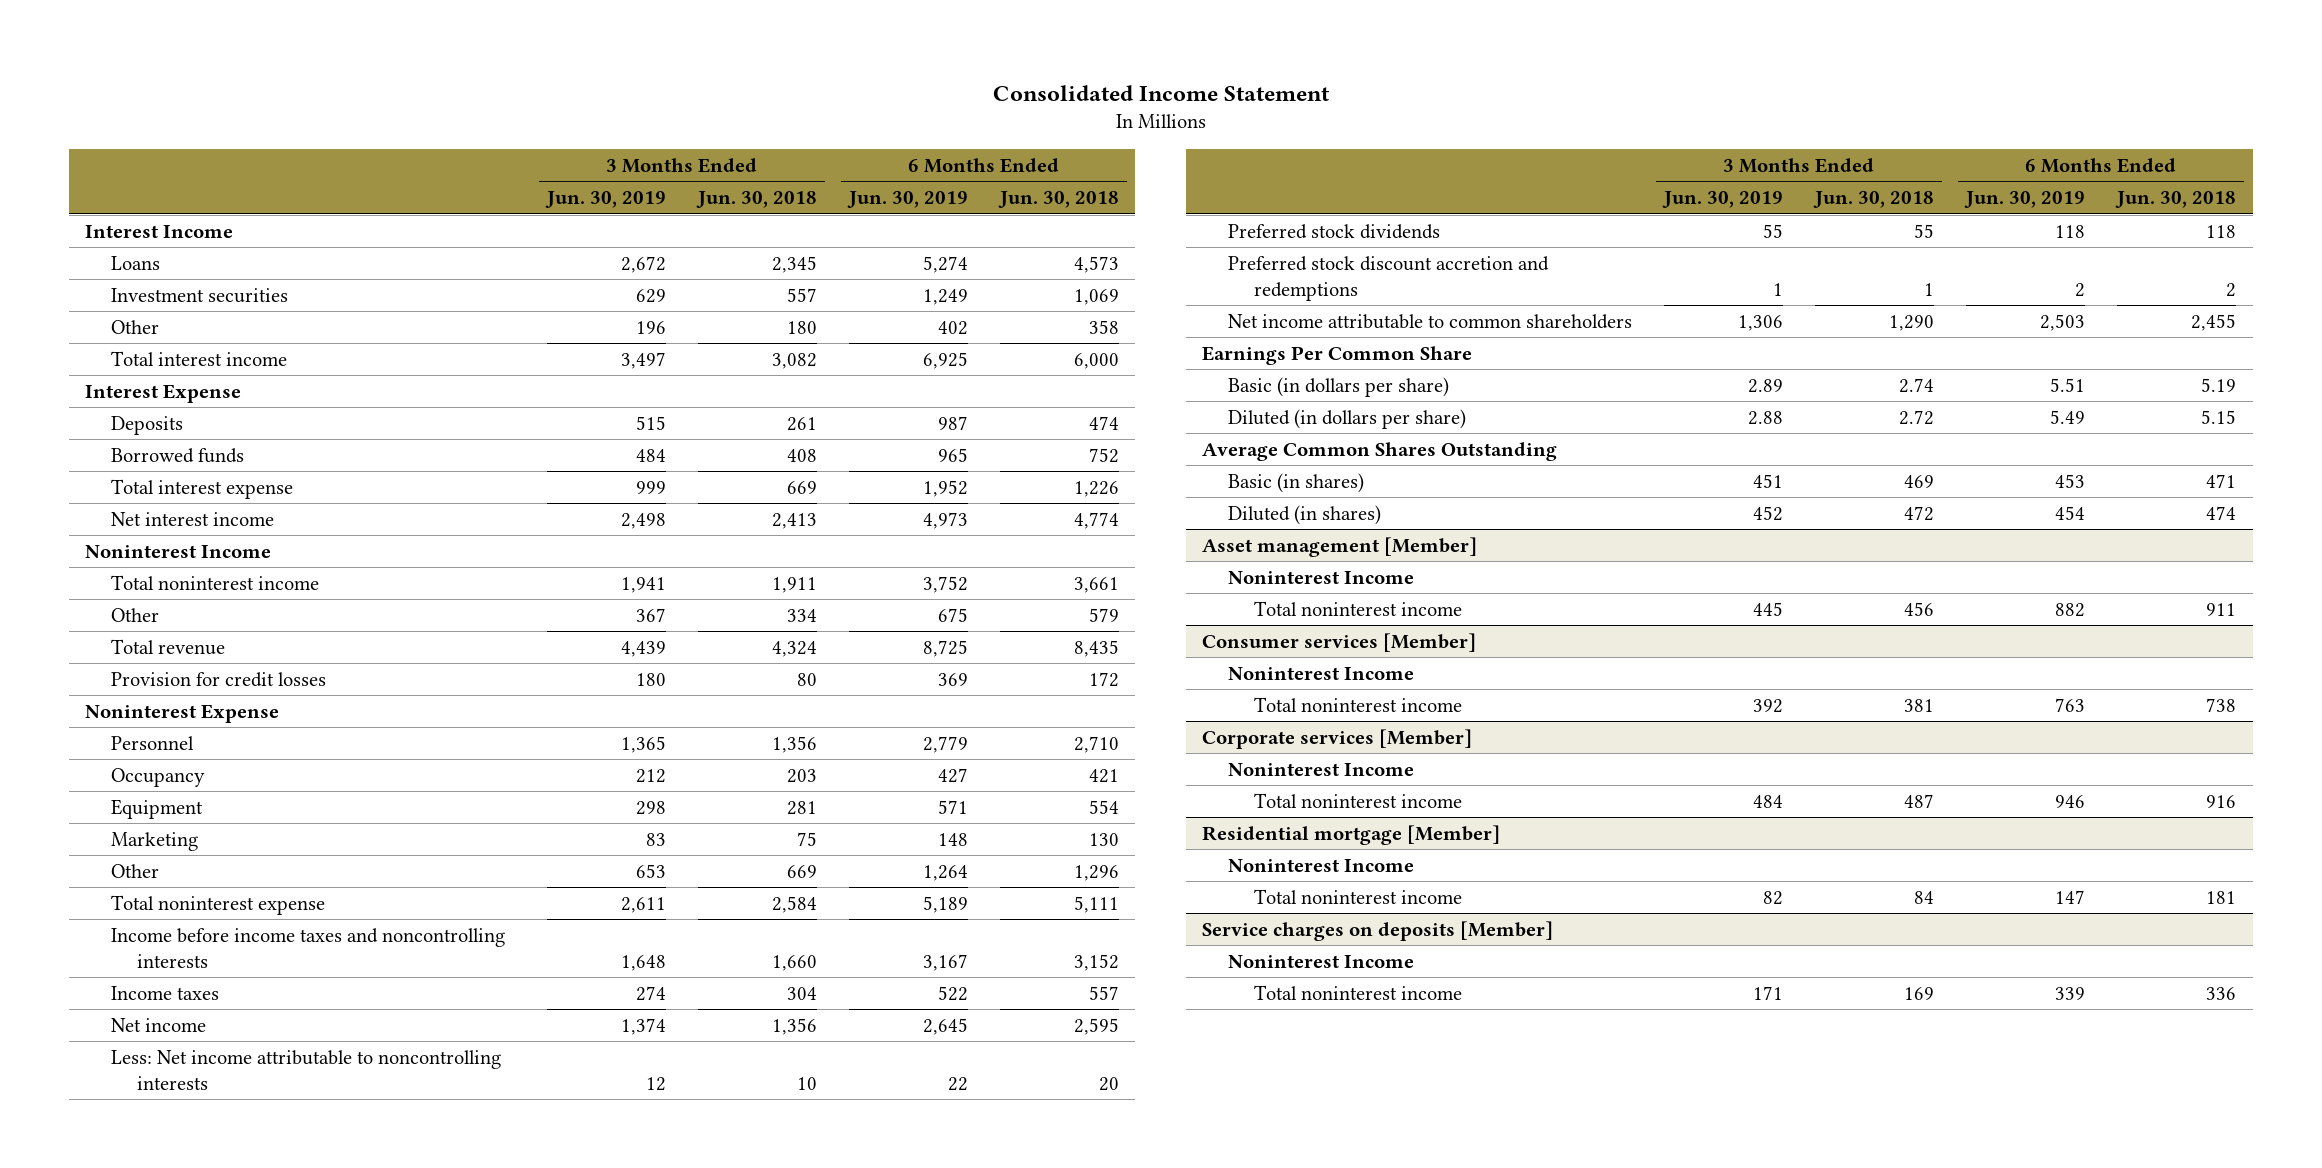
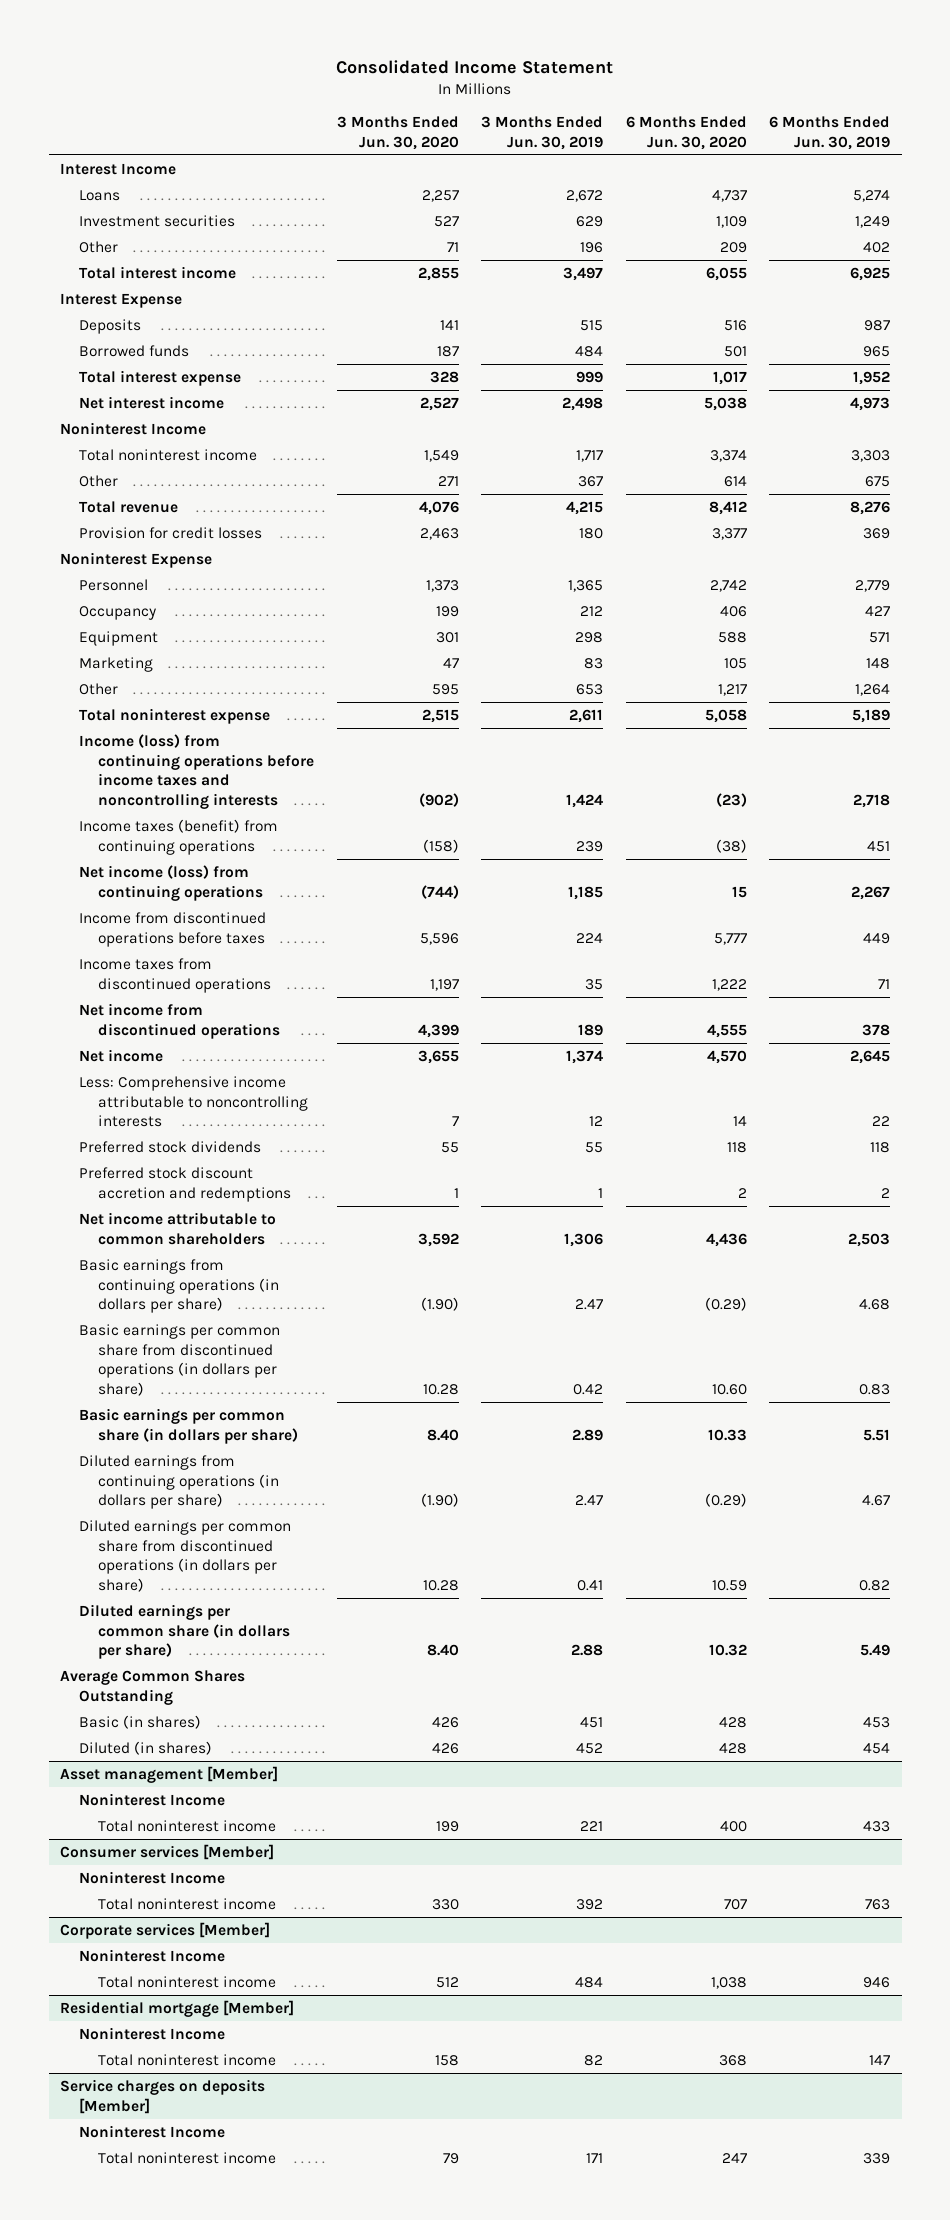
- | 3 Months Ended Jun. 30, 2019 | 3 Months Ended Jun. 30, 2018 | 6 Months Ended Jun. 30, 2019 | 6 Months Ended Jun. 30, 2018
+ | 3 Months Ended Jun. 30, 2020 | 3 Months Ended Jun. 30, 2019 | 6 Months Ended Jun. 30, 2020 | 6 Months Ended Jun. 30, 2019
- Total noninterest income | 1,941 | 1,911 | 3,752 | 3,661
+ Total noninterest income | 1,549 | 1,717 | 3,374 | 3,303
- Total revenue | 4,439 | 4,324 | 8,725 | 8,435
+ Total revenue | 4,076 | 4,215 | 8,412 | 8,276
- Income before income taxes and noncontrolling interests | 1,648 | 1,660 | 3,167 | 3,152
- Income taxes | 274 | 304 | 522 | 557
+ Income (loss) from continuing operations before income taxes and noncontrolling interests | (902) | 1,424 | (23) | 2,718
+ Income taxes (benefit) from continuing operations | (158) | 239 | (38) | 451
+ Net income (loss) from continuing operations | (744) | 1,185 | 15 | 2,267
+ Income from discontinued operations before taxes | 5,596 | 224 | 5,777 | 449
+ Income taxes from discontinued operations | 1,197 | 35 | 1,222 | 71
+ Net income from discontinued operations | 4,399 | 189 | 4,555 | 378
- Less: Net income attributable to noncontrolling interests | 12 | 10 | 22 | 20
+ Less: Comprehensive income attributable to noncontrolling interests | 7 | 12 | 14 | 22
- Earnings Per Common Share
- Basic (in dollars per share) | 2.89 | 2.74 | 5.51 | 5.19
- Diluted (in dollars per share) | 2.88 | 2.72 | 5.49 | 5.15
+ Basic earnings from continuing operations (in dollars per share) | (1.90) | 2.47 | (0.29) | 4.68
+ Basic earnings per common share from discontinued operations (in dollars per share) | 10.28 | 0.42 | 10.60 | 0.83
+ Basic earnings per common share (in dollars per share) | 8.40 | 2.89 | 10.33 | 5.51
+ Diluted earnings from continuing operations (in dollars per share) | (1.90) | 2.47 | (0.29) | 4.67
+ Diluted earnings per common share from discontinued operations (in dollars per share) | 10.28 | 0.41 | 10.59 | 0.82
+ Diluted earnings per common share (in dollars per share) | 8.40 | 2.88 | 10.32 | 5.49
@ Asset management [Member]
- Total noninterest income | 445 | 456 | 882 | 911
+ Total noninterest income | 199 | 221 | 400 | 433

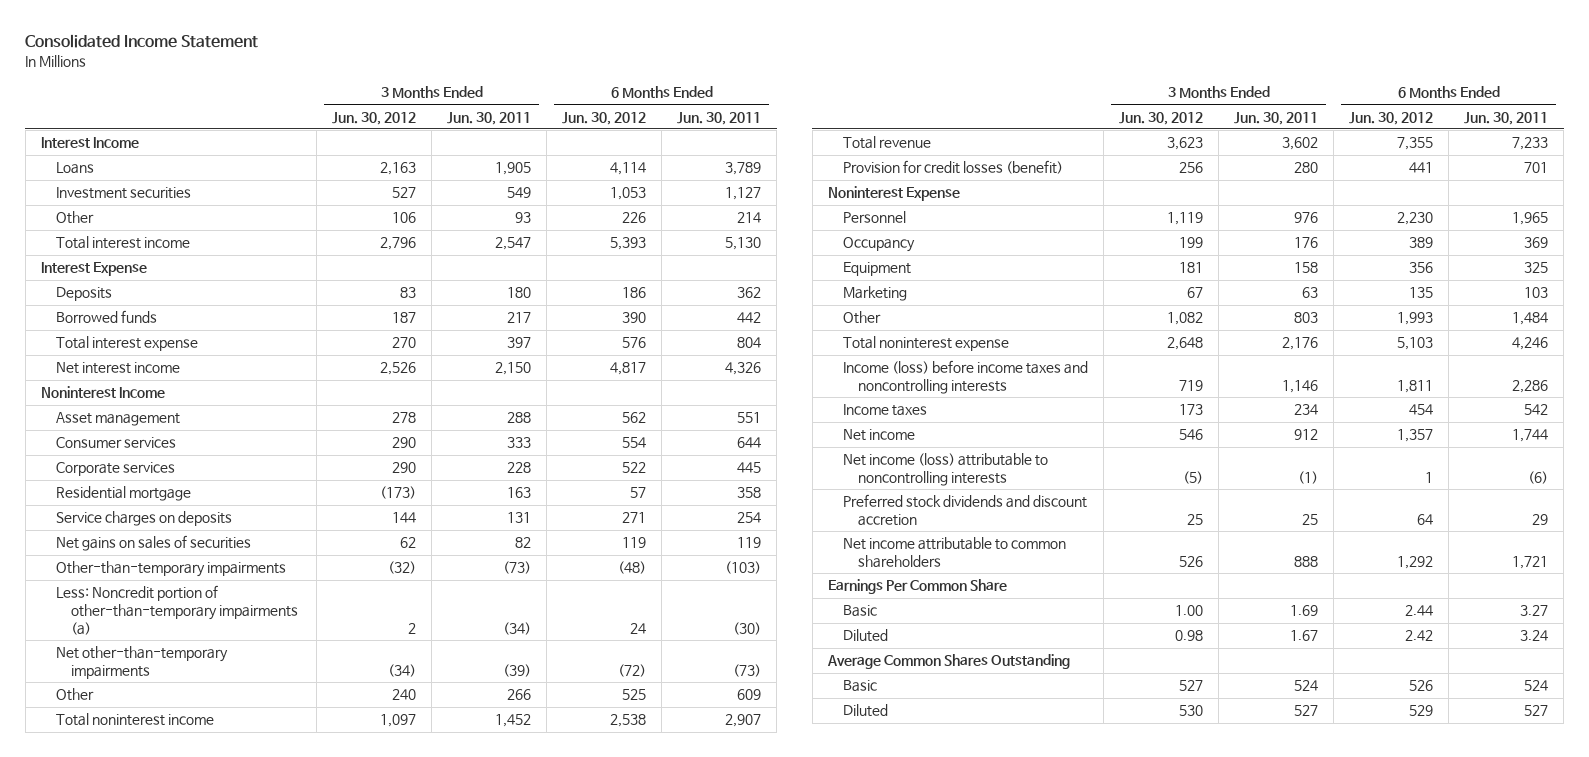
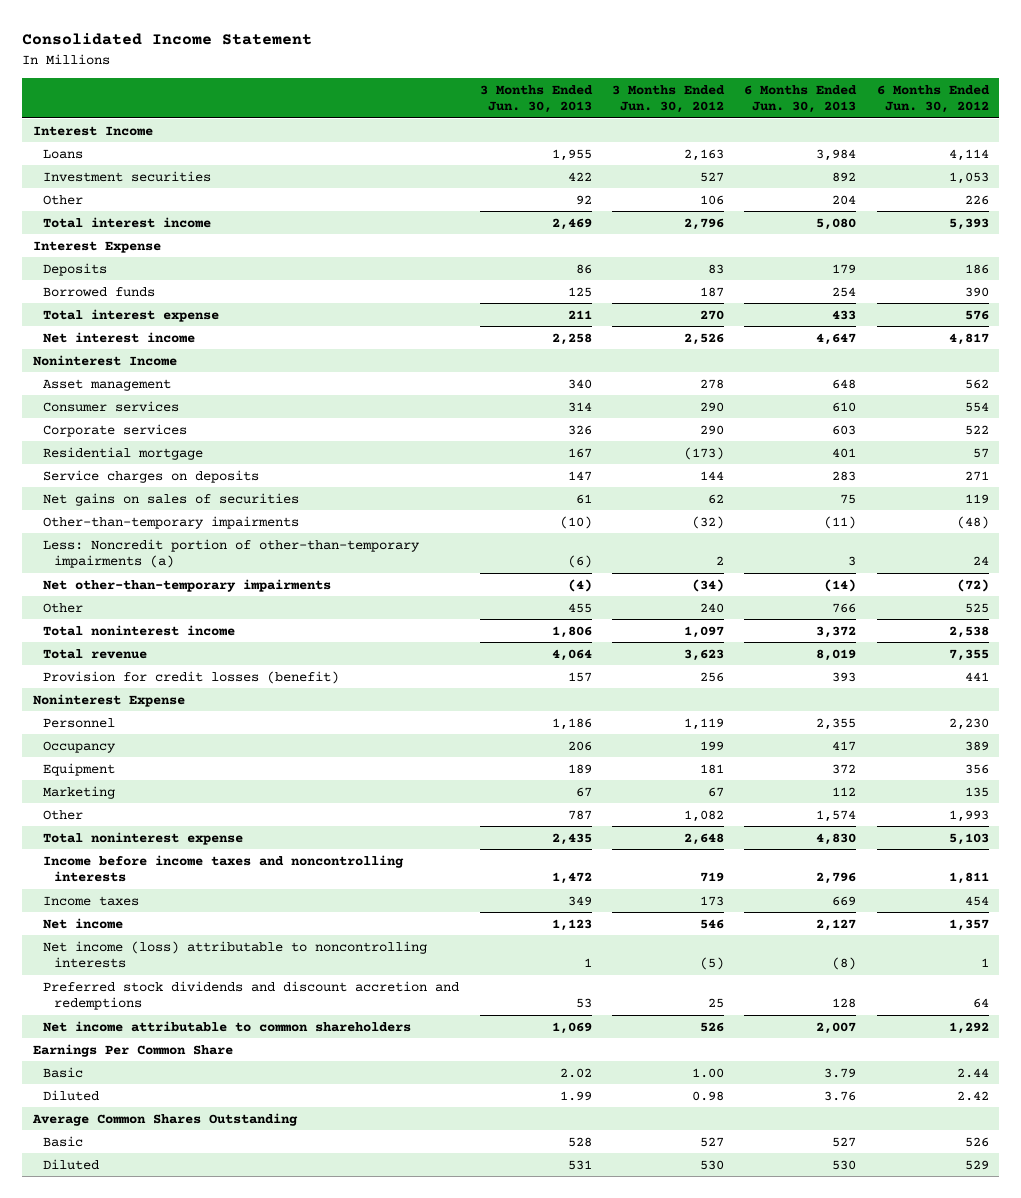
- | 3 Months Ended Jun. 30, 2012 | 3 Months Ended Jun. 30, 2011 | 6 Months Ended Jun. 30, 2012 | 6 Months Ended Jun. 30, 2011
+ | 3 Months Ended Jun. 30, 2013 | 3 Months Ended Jun. 30, 2012 | 6 Months Ended Jun. 30, 2013 | 6 Months Ended Jun. 30, 2012
- Income (loss) before income taxes and noncontrolling interests | 719 | 1,146 | 1,811 | 2,286
+ Income before income taxes and noncontrolling interests | 1,472 | 719 | 2,796 | 1,811
- Preferred stock dividends and discount accretion | 25 | 25 | 64 | 29
+ Preferred stock dividends and discount accretion and redemptions | 53 | 25 | 128 | 64

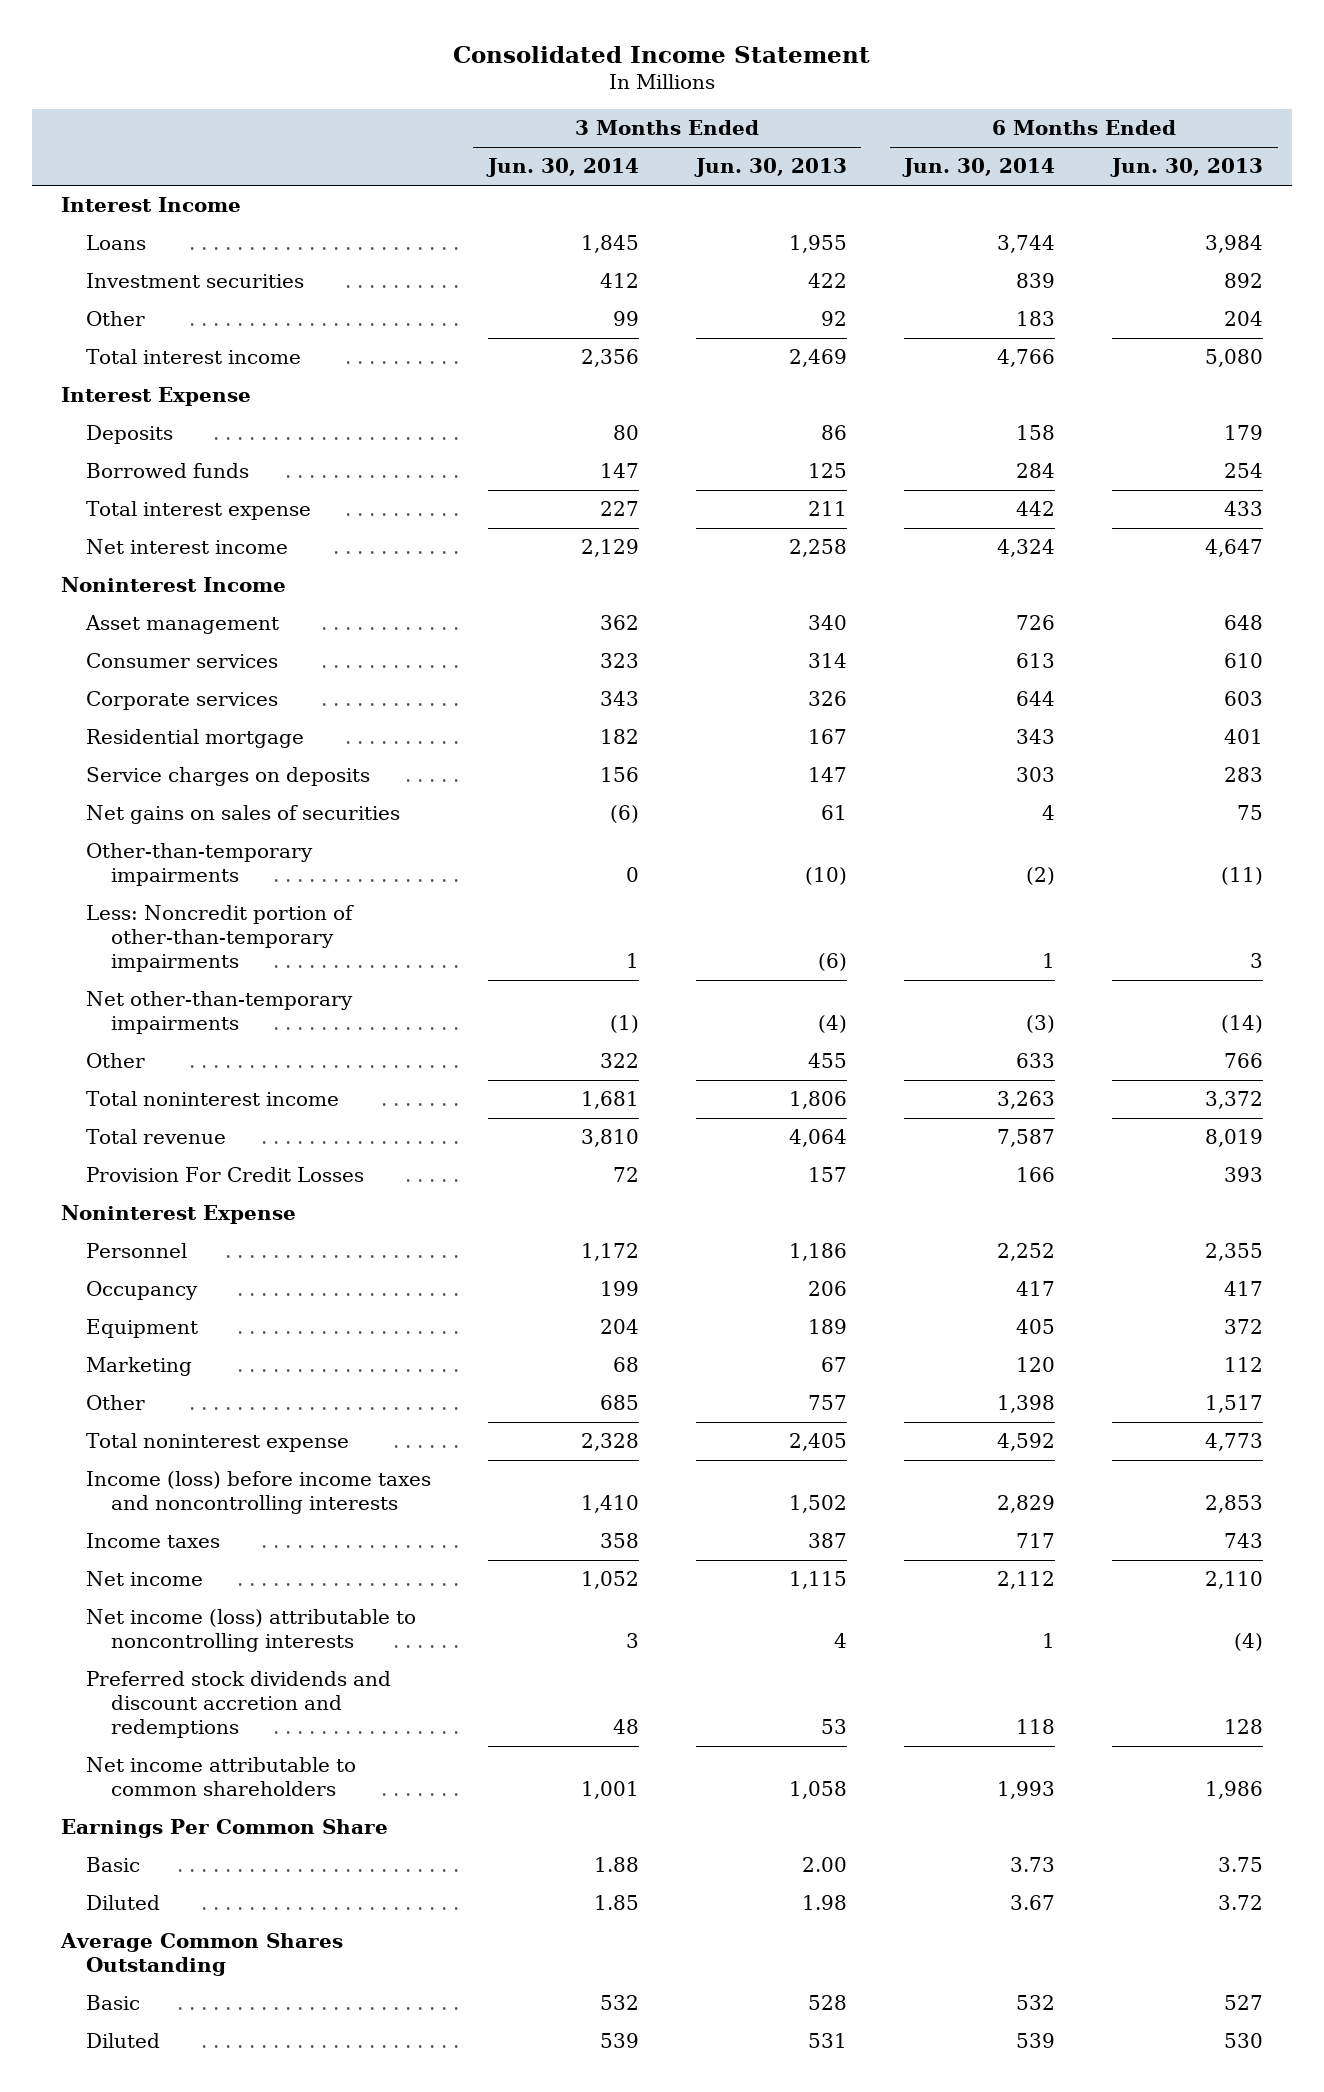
- | 3 Months Ended Jun. 30, 2013 | 3 Months Ended Jun. 30, 2012 | 6 Months Ended Jun. 30, 2013 | 6 Months Ended Jun. 30, 2012
+ | 3 Months Ended Jun. 30, 2014 | 3 Months Ended Jun. 30, 2013 | 6 Months Ended Jun. 30, 2014 | 6 Months Ended Jun. 30, 2013
- Less: Noncredit portion of other-than-temporary impairments (a) | (6) | 2 | 3 | 24
+ Less: Noncredit portion of other-than-temporary impairments | 1 | (6) | 1 | 3
- Provision for credit losses (benefit) | 157 | 256 | 393 | 441
+ Provision For Credit Losses | 72 | 157 | 166 | 393
- Other | 787 | 1,082 | 1,574 | 1,993
- Total noninterest expense | 2,435 | 2,648 | 4,830 | 5,103
- Income before income taxes and noncontrolling interests | 1,472 | 719 | 2,796 | 1,811
- Income taxes | 349 | 173 | 669 | 454
- Net income | 1,123 | 546 | 2,127 | 1,357
- Net income (loss) attributable to noncontrolling interests | 1 | (5) | (8) | 1
+ Other | 685 | 757 | 1,398 | 1,517
+ Total noninterest expense | 2,328 | 2,405 | 4,592 | 4,773
+ Income (loss) before income taxes and noncontrolling interests | 1,410 | 1,502 | 2,829 | 2,853
+ Income taxes | 358 | 387 | 717 | 743
+ Net income | 1,052 | 1,115 | 2,112 | 2,110
+ Net income (loss) attributable to noncontrolling interests | 3 | 4 | 1 | (4)
- Net income attributable to common shareholders | 1,069 | 526 | 2,007 | 1,292
+ Net income attributable to common shareholders | 1,001 | 1,058 | 1,993 | 1,986
- Basic | 2.02 | 1.00 | 3.79 | 2.44
- Diluted | 1.99 | 0.98 | 3.76 | 2.42
+ Basic | 1.88 | 2.00 | 3.73 | 3.75
+ Diluted | 1.85 | 1.98 | 3.67 | 3.72

